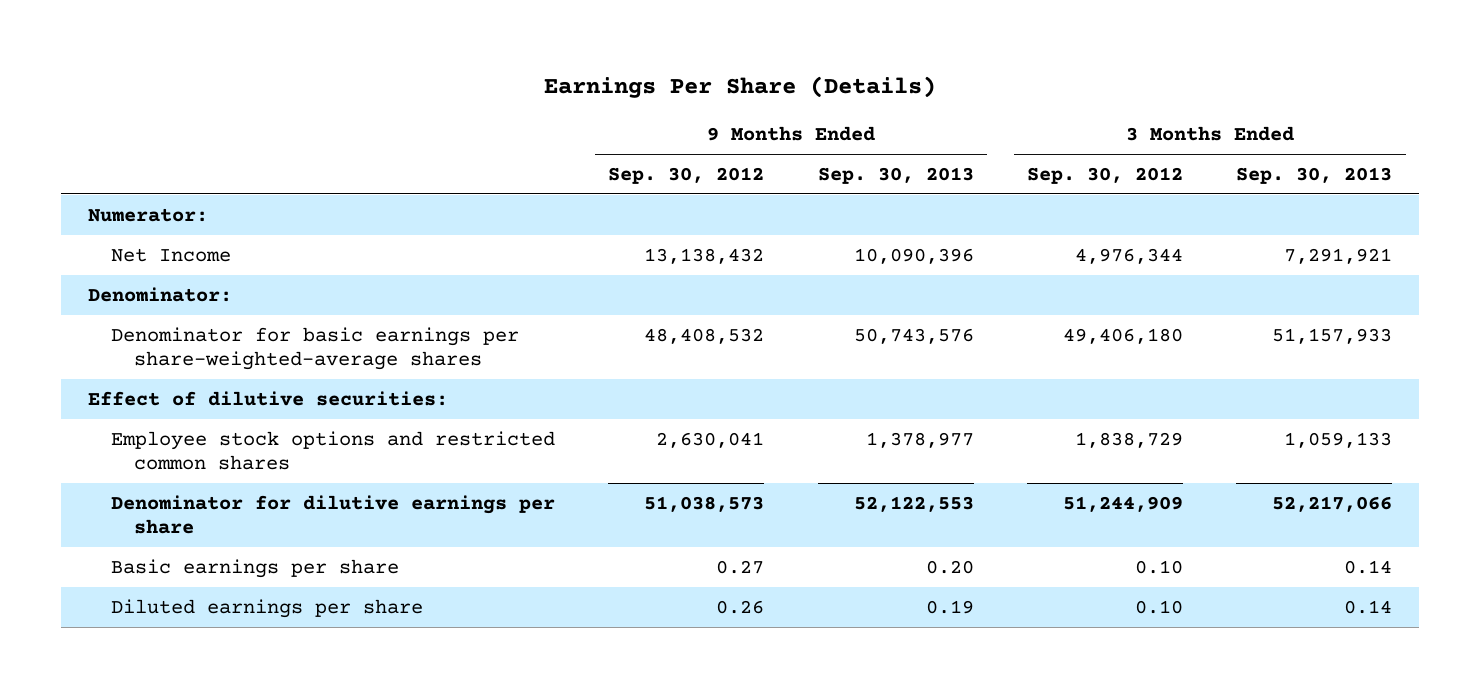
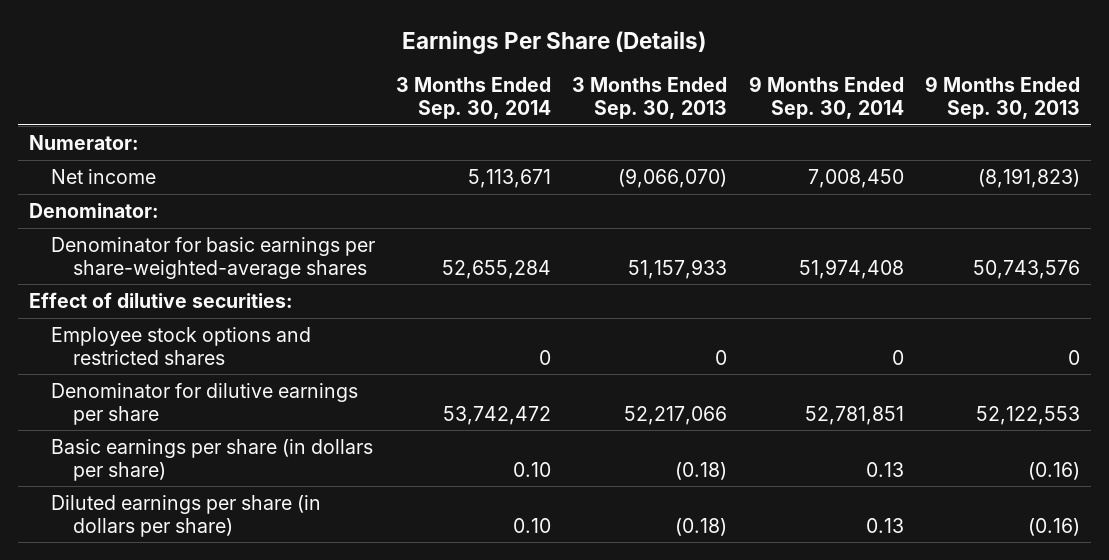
- | 9 Months Ended Sep. 30, 2012 | 9 Months Ended Sep. 30, 2013 | 3 Months Ended Sep. 30, 2012 | 3 Months Ended Sep. 30, 2013
+ | 3 Months Ended Sep. 30, 2014 | 3 Months Ended Sep. 30, 2013 | 9 Months Ended Sep. 30, 2014 | 9 Months Ended Sep. 30, 2013
- Net Income | 13,138,432 | 10,090,396 | 4,976,344 | 7,291,921
+ Net income | 5,113,671 | (9,066,070) | 7,008,450 | (8,191,823)
- Employee stock options and restricted common shares | 2,630,041 | 1,378,977 | 1,838,729 | 1,059,133
+ Employee stock options and restricted shares | 0 | 0 | 0 | 0
- Basic earnings per share | 0.27 | 0.20 | 0.10 | 0.14
- Diluted earnings per share | 0.26 | 0.19 | 0.10 | 0.14
+ Basic earnings per share (in dollars per share) | 0.10 | (0.18) | 0.13 | (0.16)
+ Diluted earnings per share (in dollars per share) | 0.10 | (0.18) | 0.13 | (0.16)

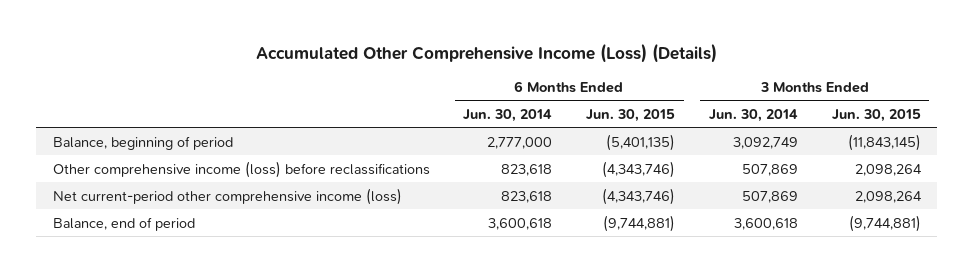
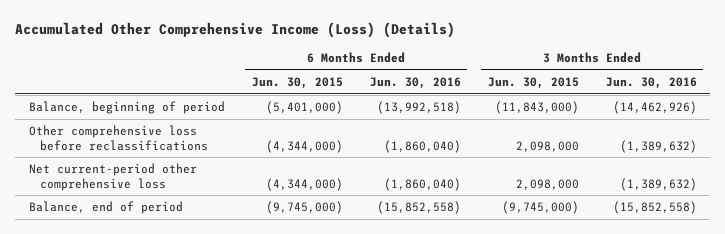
- | 6 Months Ended Jun. 30, 2014 | 6 Months Ended Jun. 30, 2015 | 3 Months Ended Jun. 30, 2014 | 3 Months Ended Jun. 30, 2015
+ | 6 Months Ended Jun. 30, 2015 | 6 Months Ended Jun. 30, 2016 | 3 Months Ended Jun. 30, 2015 | 3 Months Ended Jun. 30, 2016
- Balance, beginning of period | 2,777,000 | (5,401,135) | 3,092,749 | (11,843,145)
- Other comprehensive income (loss) before reclassifications | 823,618 | (4,343,746) | 507,869 | 2,098,264
- Net current-period other comprehensive income (loss) | 823,618 | (4,343,746) | 507,869 | 2,098,264
- Balance, end of period | 3,600,618 | (9,744,881) | 3,600,618 | (9,744,881)
+ Balance, beginning of period | (5,401,000) | (13,992,518) | (11,843,000) | (14,462,926)
+ Other comprehensive loss before reclassifications | (4,344,000) | (1,860,040) | 2,098,000 | (1,389,632)
+ Net current-period other comprehensive loss | (4,344,000) | (1,860,040) | 2,098,000 | (1,389,632)
+ Balance, end of period | (9,745,000) | (15,852,558) | (9,745,000) | (15,852,558)

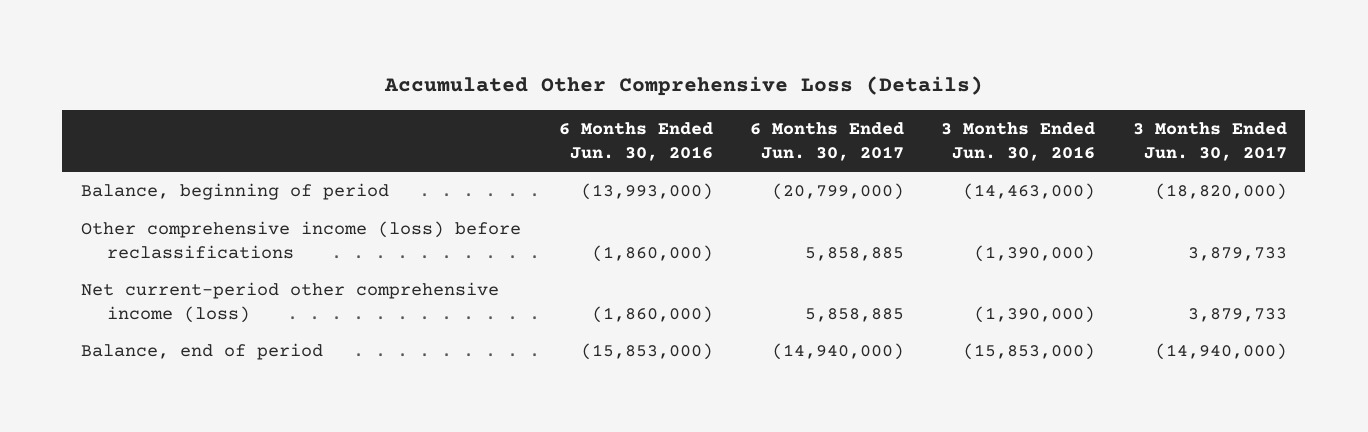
- Accumulated Other Comprehensive Income (Loss) (Details)
+ Accumulated Other Comprehensive Loss (Details)
- | 6 Months Ended Jun. 30, 2015 | 6 Months Ended Jun. 30, 2016 | 3 Months Ended Jun. 30, 2015 | 3 Months Ended Jun. 30, 2016
+ | 6 Months Ended Jun. 30, 2016 | 6 Months Ended Jun. 30, 2017 | 3 Months Ended Jun. 30, 2016 | 3 Months Ended Jun. 30, 2017
- Balance, beginning of period | (5,401,000) | (13,992,518) | (11,843,000) | (14,462,926)
- Other comprehensive loss before reclassifications | (4,344,000) | (1,860,040) | 2,098,000 | (1,389,632)
- Net current-period other comprehensive loss | (4,344,000) | (1,860,040) | 2,098,000 | (1,389,632)
- Balance, end of period | (9,745,000) | (15,852,558) | (9,745,000) | (15,852,558)
+ Balance, beginning of period | (13,993,000) | (20,799,000) | (14,463,000) | (18,820,000)
+ Other comprehensive income (loss) before reclassifications | (1,860,000) | 5,858,885 | (1,390,000) | 3,879,733
+ Net current-period other comprehensive income (loss) | (1,860,000) | 5,858,885 | (1,390,000) | 3,879,733
+ Balance, end of period | (15,853,000) | (14,940,000) | (15,853,000) | (14,940,000)

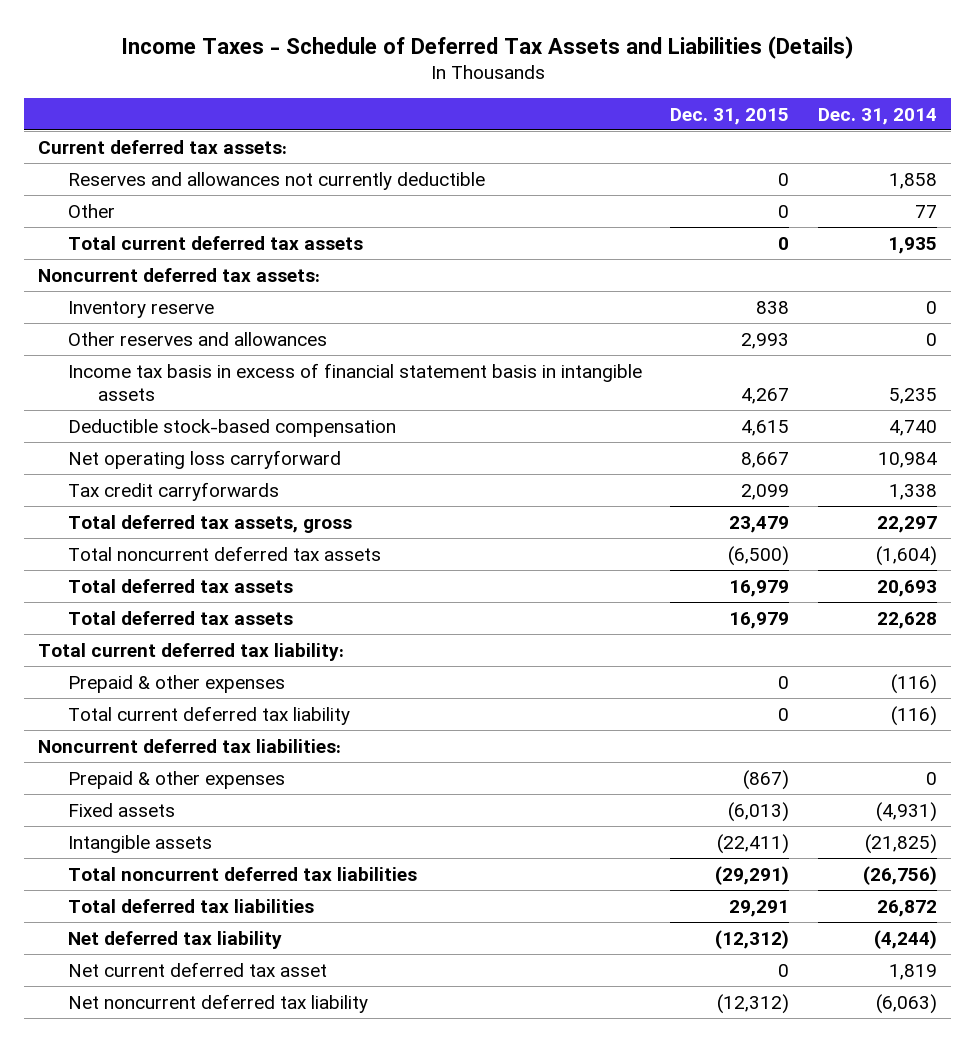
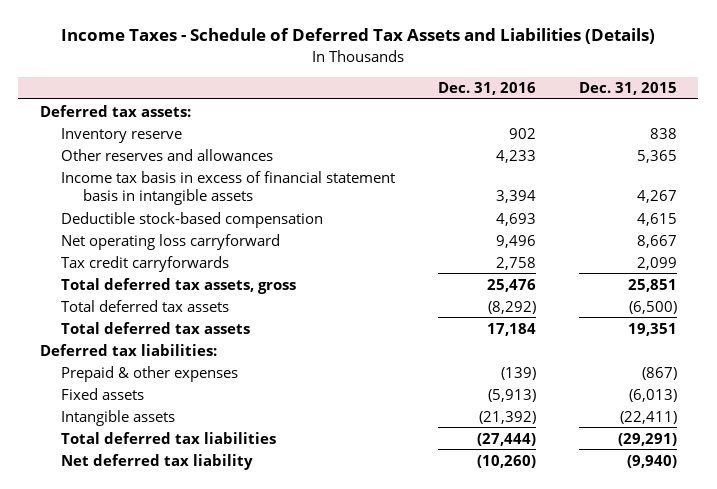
- | Dec. 31, 2015 | Dec. 31, 2014
+ | Dec. 31, 2016 | Dec. 31, 2015
- Current deferred tax assets:
- Reserves and allowances not currently deductible | 0 | 1,858
- Other | 0 | 77
- Total current deferred tax assets | 0 | 1,935
- Noncurrent deferred tax assets:
+ Deferred tax assets:
- Other reserves and allowances | 2,993 | 0
+ Other reserves and allowances | 4,233 | 5,365
- Total deferred tax assets, gross | 23,479 | 22,297
- Total noncurrent deferred tax assets | (6,500) | (1,604)
- Total deferred tax assets | 16,979 | 20,693
- Total deferred tax assets | 16,979 | 22,628
- Total current deferred tax liability:
- Prepaid & other expenses | 0 | (116)
- Total current deferred tax liability | 0 | (116)
- Noncurrent deferred tax liabilities:
+ Total deferred tax assets, gross | 25,476 | 25,851
+ Total deferred tax assets | (8,292) | (6,500)
+ Total deferred tax assets | 17,184 | 19,351
+ Deferred tax liabilities:
- Total noncurrent deferred tax liabilities | (29,291) | (26,756)
- Total deferred tax liabilities | 29,291 | 26,872
- Net deferred tax liability | (12,312) | (4,244)
- Net current deferred tax asset | 0 | 1,819
- Net noncurrent deferred tax liability | (12,312) | (6,063)
+ Total deferred tax liabilities | (27,444) | (29,291)
+ Net deferred tax liability | (10,260) | (9,940)

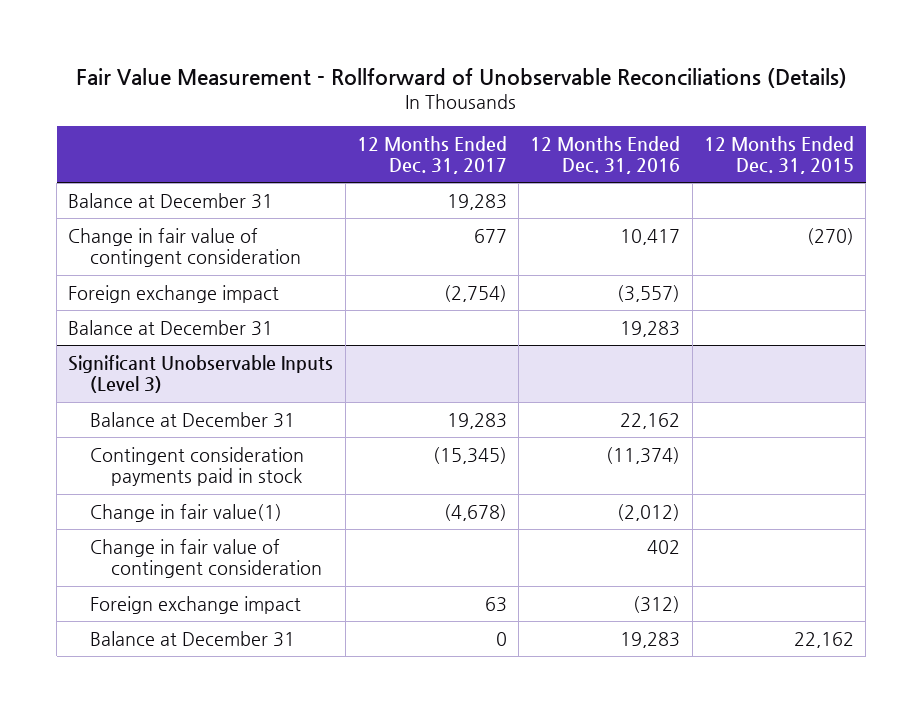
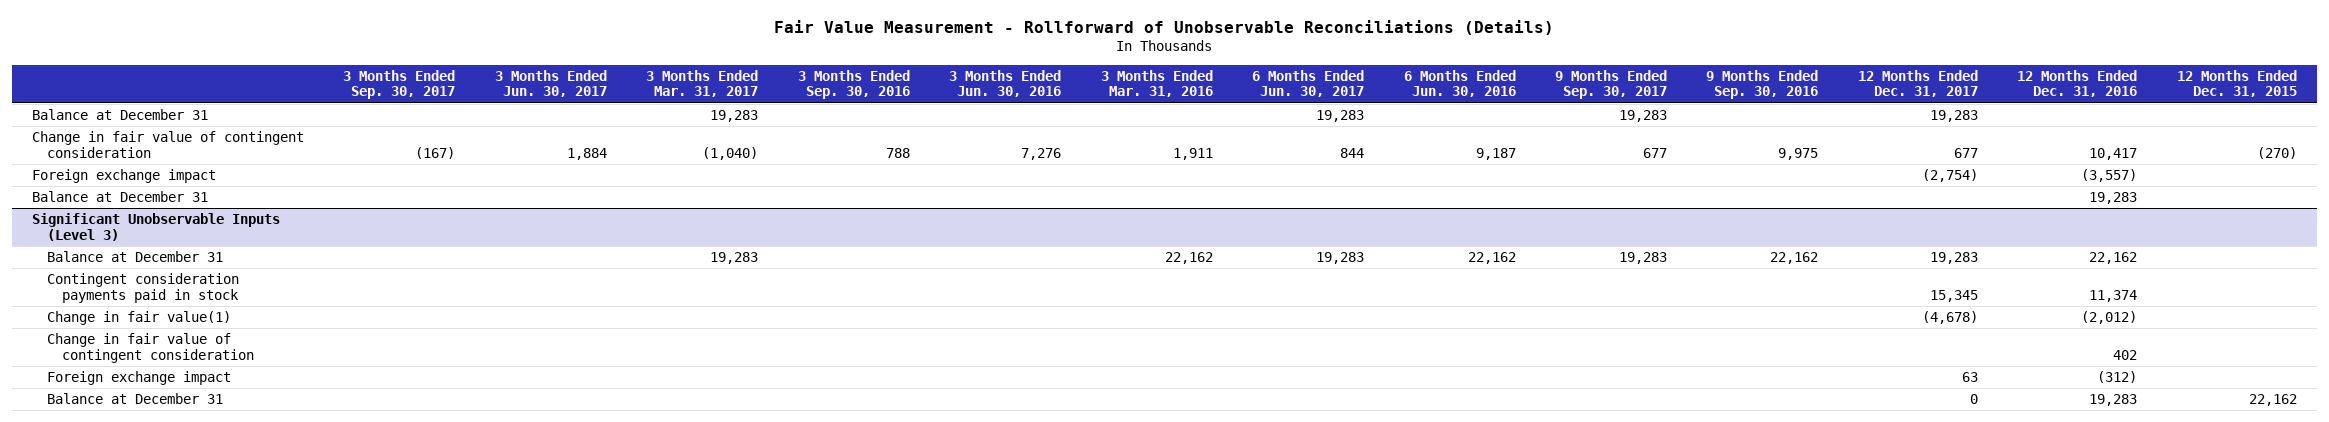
- | 12 Months Ended Dec. 31, 2017 | 12 Months Ended Dec. 31, 2016 | 12 Months Ended Dec. 31, 2015
+ | 3 Months Ended Sep. 30, 2017 | 3 Months Ended Jun. 30, 2017 | 3 Months Ended Mar. 31, 2017 | 3 Months Ended Sep. 30, 2016 | 3 Months Ended Jun. 30, 2016 | 3 Months Ended Mar. 31, 2016 | 6 Months Ended Jun. 30, 2017 | 6 Months Ended Jun. 30, 2016 | 9 Months Ended Sep. 30, 2017 | 9 Months Ended Sep. 30, 2016 | 12 Months Ended Dec. 31, 2017 | 12 Months Ended Dec. 31, 2016 | 12 Months Ended Dec. 31, 2015
@ Significant Unobservable Inputs (Level 3)
- Contingent consideration payments paid in stock | (15,345) | (11,374) |
+ Contingent consideration payments paid in stock | | | | | | | | | | | 15,345 | 11,374 |

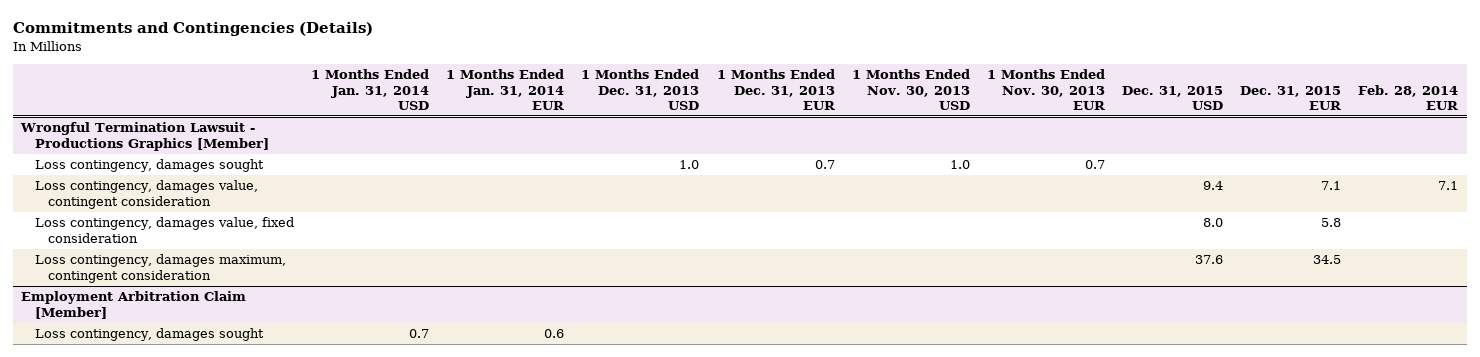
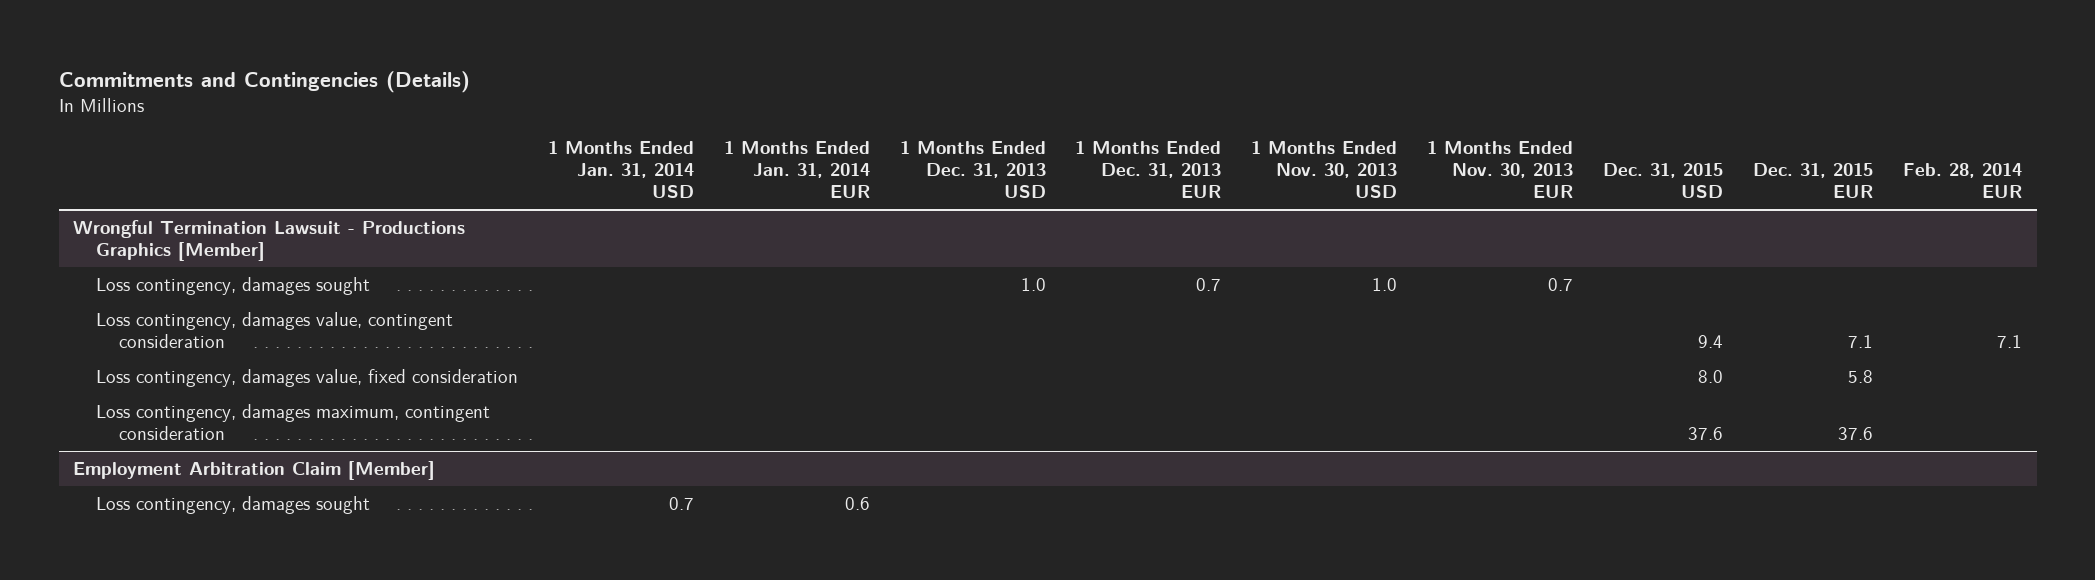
@ Wrongful Termination Lawsuit - Productions Graphics [Member]
- Loss contingency, damages maximum, contingent consideration | | | | | | | 37.6 | 34.5 |
+ Loss contingency, damages maximum, contingent consideration | | | | | | | 37.6 | 37.6 |

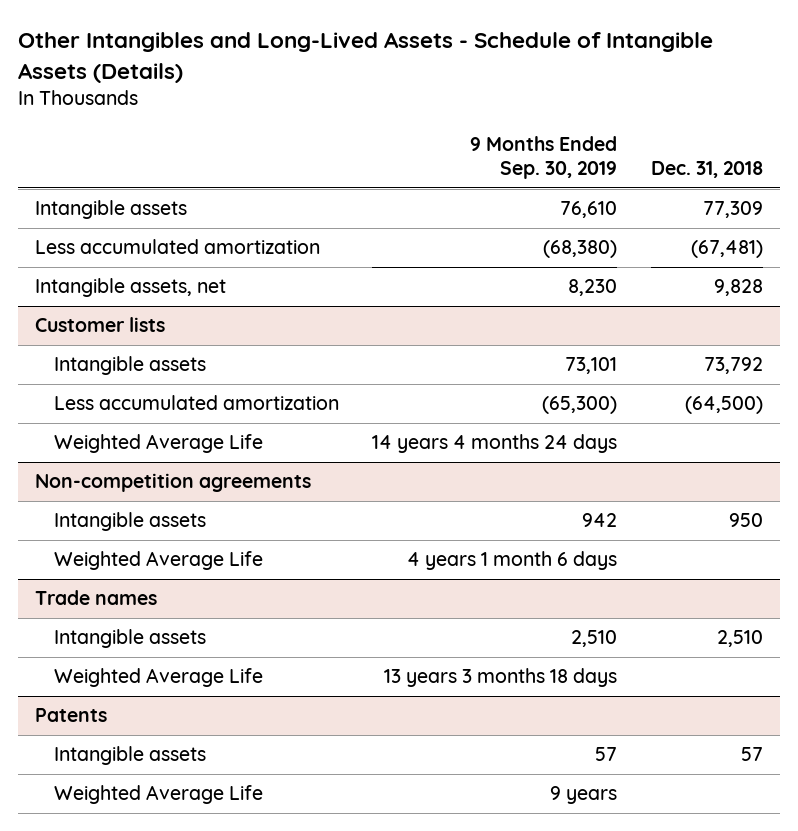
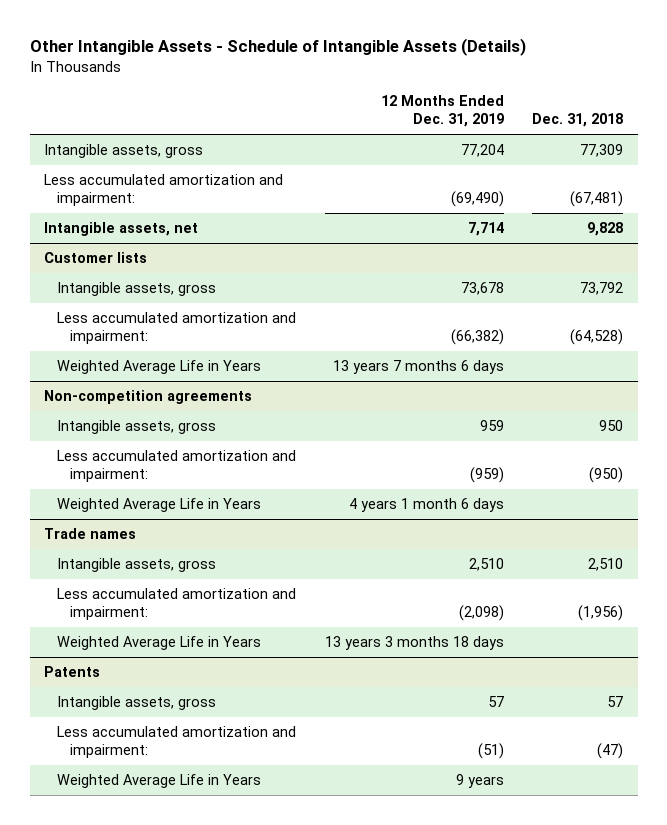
- Other Intangibles and Long-Lived Assets - Schedule of Intangible Assets (Details)
+ Other Intangible Assets - Schedule of Intangible Assets (Details)
- | 9 Months Ended Sep. 30, 2019 | Dec. 31, 2018
+ | 12 Months Ended Dec. 31, 2019 | Dec. 31, 2018
- Intangible assets | 76,610 | 77,309
- Less accumulated amortization | (68,380) | (67,481)
+ Intangible assets, gross | 77,204 | 77,309
+ Less accumulated amortization and impairment: | (69,490) | (67,481)
@ Customer lists
- Intangible assets | 73,101 | 73,792
- Less accumulated amortization | (65,300) | (64,500)
- Weighted Average Life | 14 years 4 months 24 days |
+ Intangible assets, gross | 73,678 | 73,792
+ Less accumulated amortization and impairment: | (66,382) | (64,528)
+ Weighted Average Life in Years | 13 years 7 months 6 days |
@ Non-competition agreements
- Intangible assets | 942 | 950
- Weighted Average Life | 4 years 1 month 6 days |
+ Intangible assets, gross | 959 | 950
+ Less accumulated amortization and impairment: | (959) | (950)
+ Weighted Average Life in Years | 4 years 1 month 6 days |
@ Trade names
- Intangible assets | 2,510 | 2,510
- Weighted Average Life | 13 years 3 months 18 days |
+ Intangible assets, gross | 2,510 | 2,510
+ Less accumulated amortization and impairment: | (2,098) | (1,956)
+ Weighted Average Life in Years | 13 years 3 months 18 days |
@ Patents
- Intangible assets | 57 | 57
- Weighted Average Life | 9 years |
+ Intangible assets, gross | 57 | 57
+ Less accumulated amortization and impairment: | (51) | (47)
+ Weighted Average Life in Years | 9 years |

